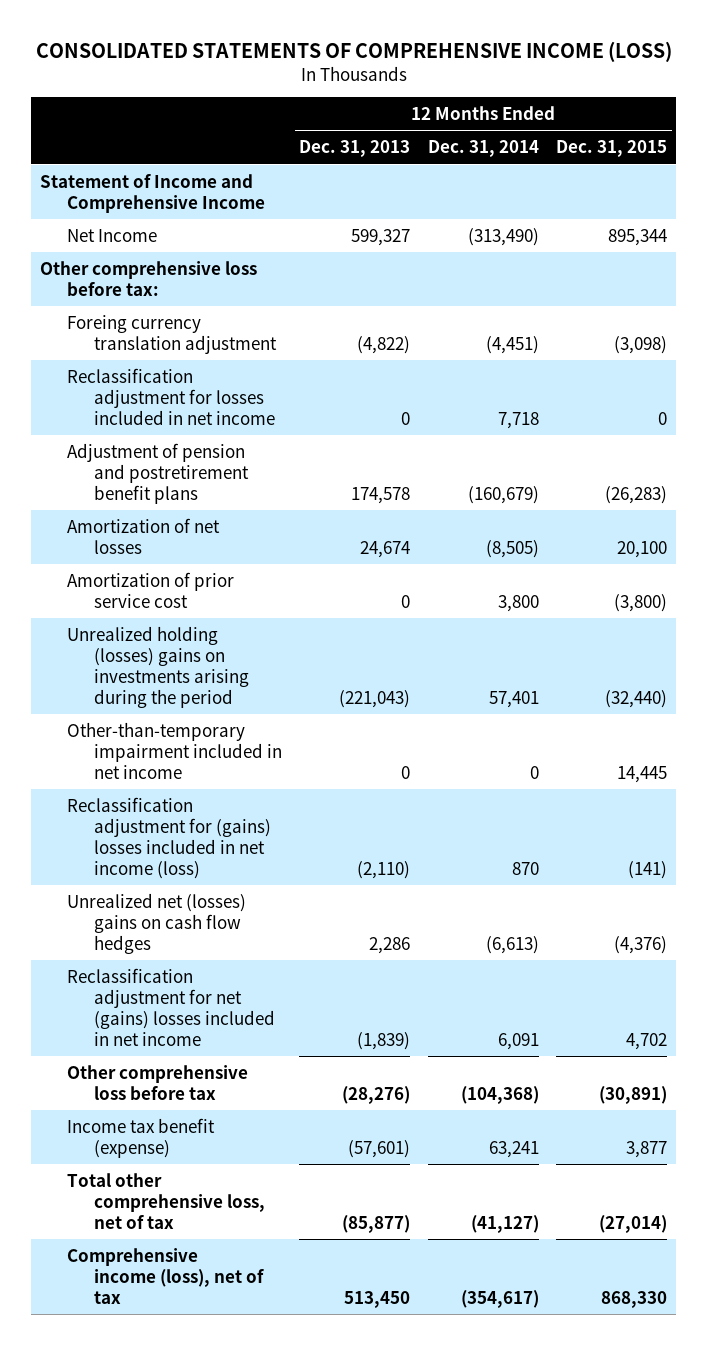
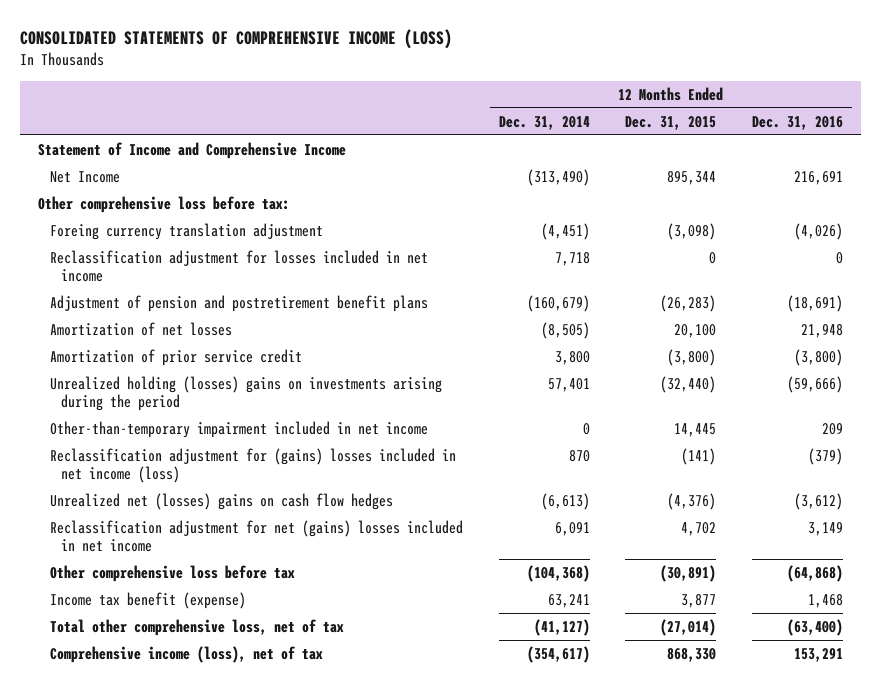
- | 12 Months Ended Dec. 31, 2013 | 12 Months Ended Dec. 31, 2014 | 12 Months Ended Dec. 31, 2015
+ | 12 Months Ended Dec. 31, 2014 | 12 Months Ended Dec. 31, 2015 | 12 Months Ended Dec. 31, 2016
- Amortization of prior service cost | 0 | 3,800 | (3,800)
+ Amortization of prior service credit | 3,800 | (3,800) | (3,800)

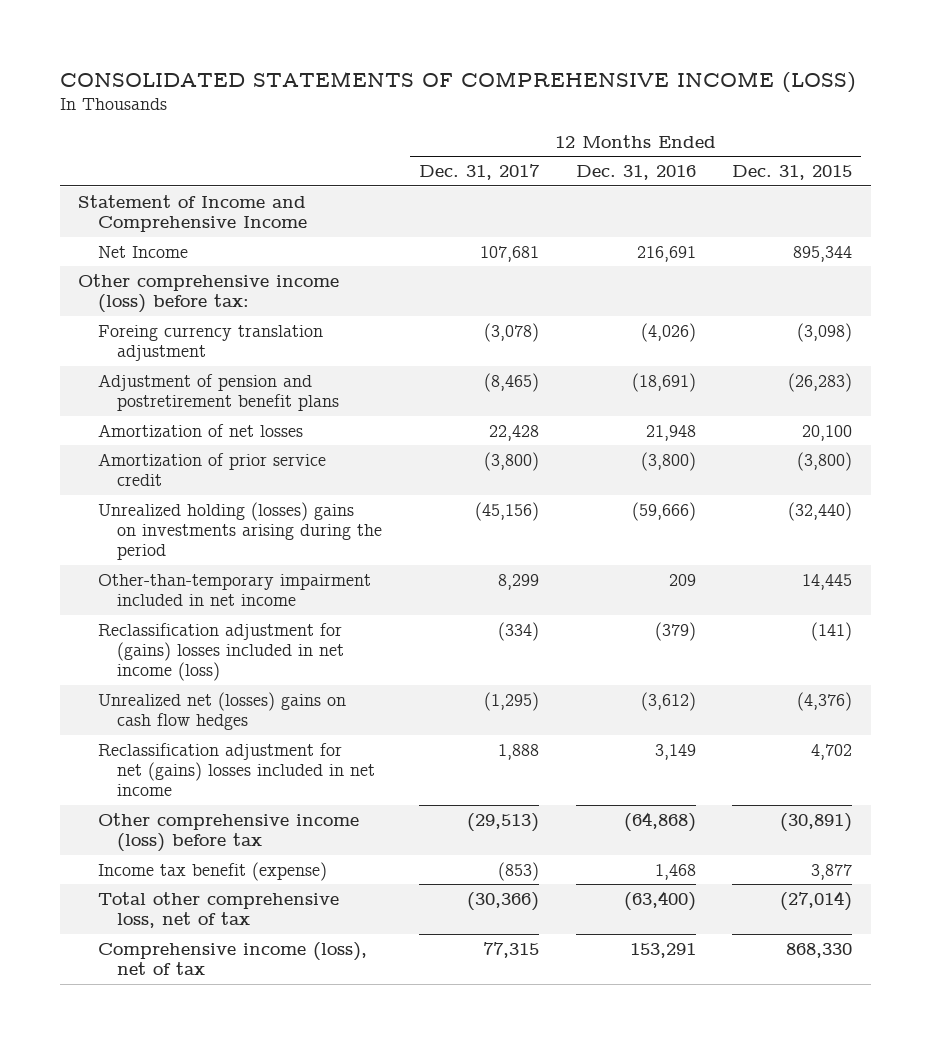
- | 12 Months Ended Dec. 31, 2014 | 12 Months Ended Dec. 31, 2015 | 12 Months Ended Dec. 31, 2016
+ | 12 Months Ended Dec. 31, 2017 | 12 Months Ended Dec. 31, 2016 | 12 Months Ended Dec. 31, 2015
- Other comprehensive loss before tax:
+ Other comprehensive income (loss) before tax:
- Reclassification adjustment for losses included in net income | 7,718 | 0 | 0
- Other comprehensive loss before tax | (104,368) | (30,891) | (64,868)
+ Other comprehensive income (loss) before tax | (29,513) | (64,868) | (30,891)

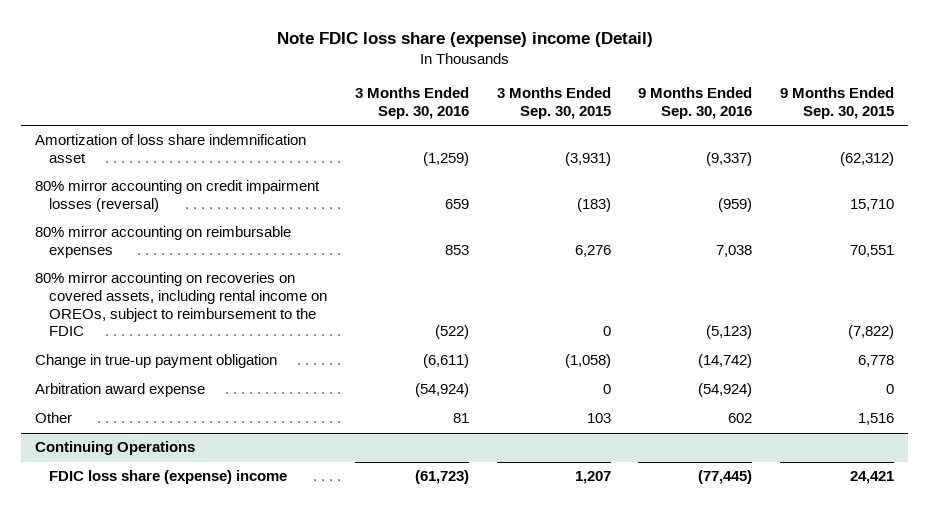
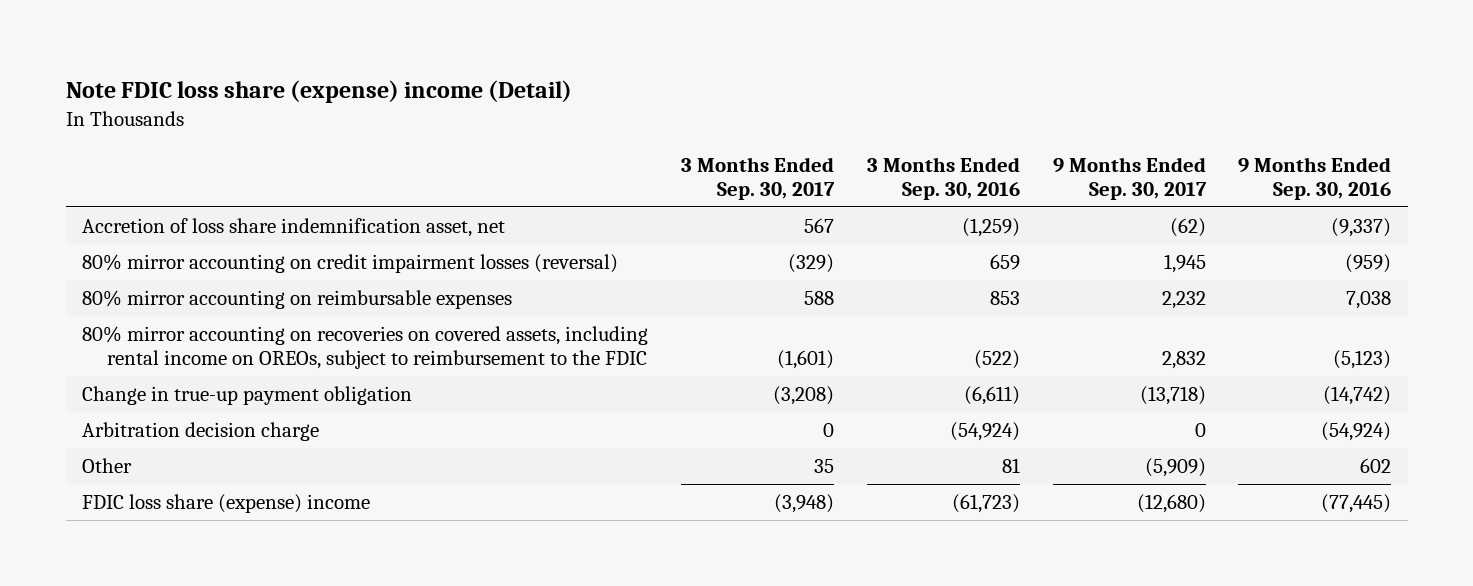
- | 3 Months Ended Sep. 30, 2016 | 3 Months Ended Sep. 30, 2015 | 9 Months Ended Sep. 30, 2016 | 9 Months Ended Sep. 30, 2015
+ | 3 Months Ended Sep. 30, 2017 | 3 Months Ended Sep. 30, 2016 | 9 Months Ended Sep. 30, 2017 | 9 Months Ended Sep. 30, 2016
- Amortization of loss share indemnification asset | (1,259) | (3,931) | (9,337) | (62,312)
+ Accretion of loss share indemnification asset, net | 567 | (1,259) | (62) | (9,337)
- Arbitration award expense | (54,924) | 0 | (54,924) | 0
+ Arbitration decision charge | 0 | (54,924) | 0 | (54,924)
- Continuing Operations

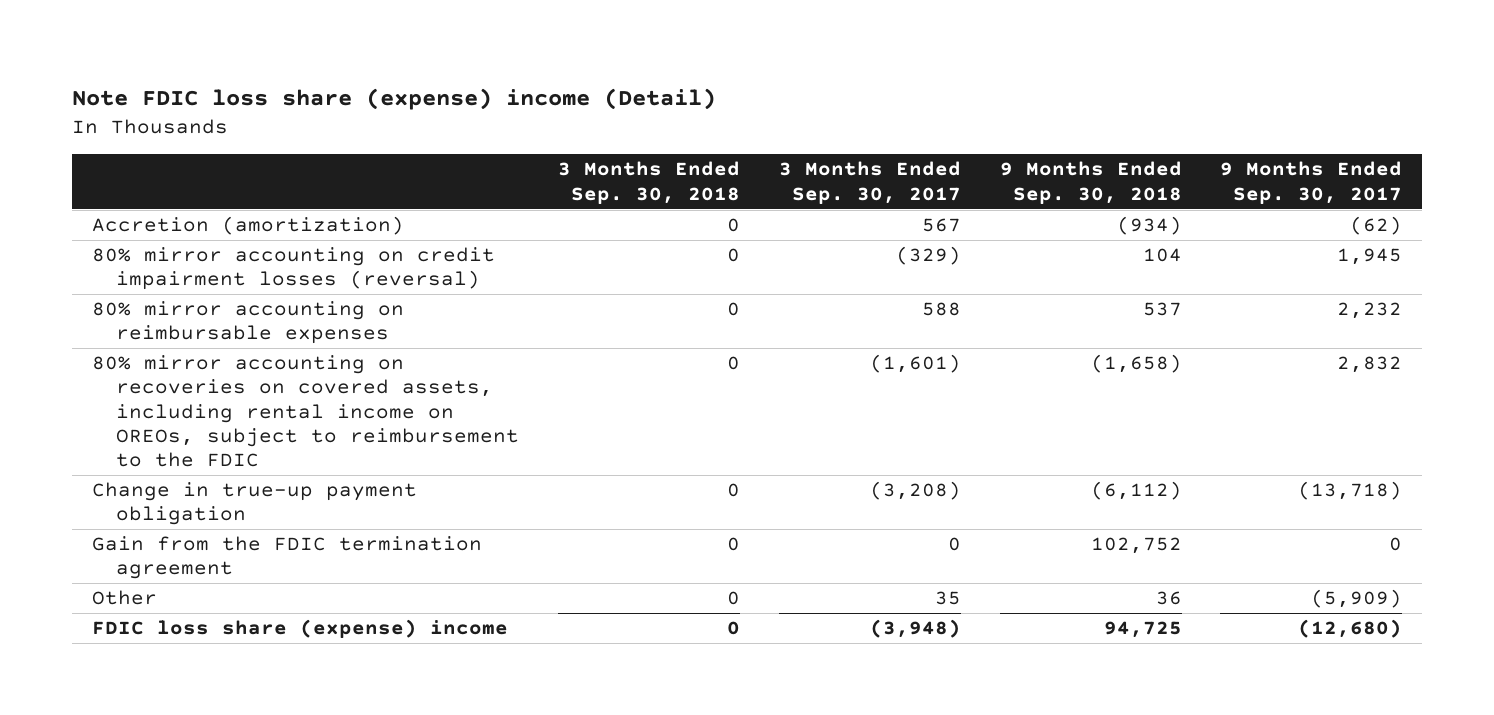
- | 3 Months Ended Sep. 30, 2017 | 3 Months Ended Sep. 30, 2016 | 9 Months Ended Sep. 30, 2017 | 9 Months Ended Sep. 30, 2016
+ | 3 Months Ended Sep. 30, 2018 | 3 Months Ended Sep. 30, 2017 | 9 Months Ended Sep. 30, 2018 | 9 Months Ended Sep. 30, 2017
- Accretion of loss share indemnification asset, net | 567 | (1,259) | (62) | (9,337)
+ Accretion (amortization) | 0 | 567 | (934) | (62)
- Arbitration decision charge | 0 | (54,924) | 0 | (54,924)
+ Gain from the FDIC termination agreement | 0 | 0 | 102,752 | 0

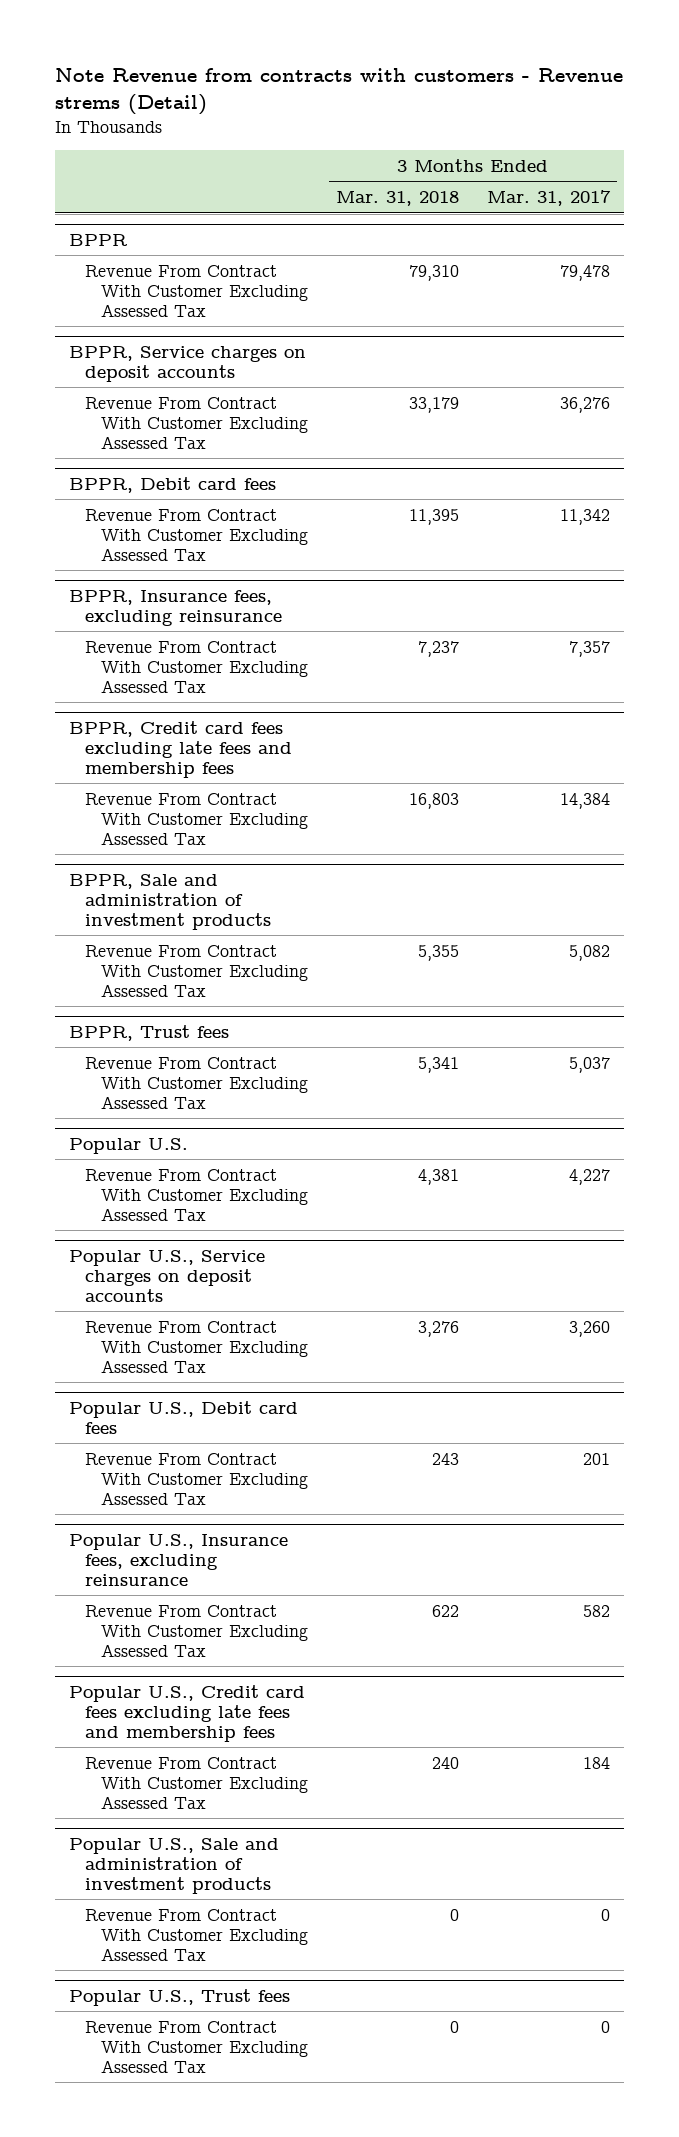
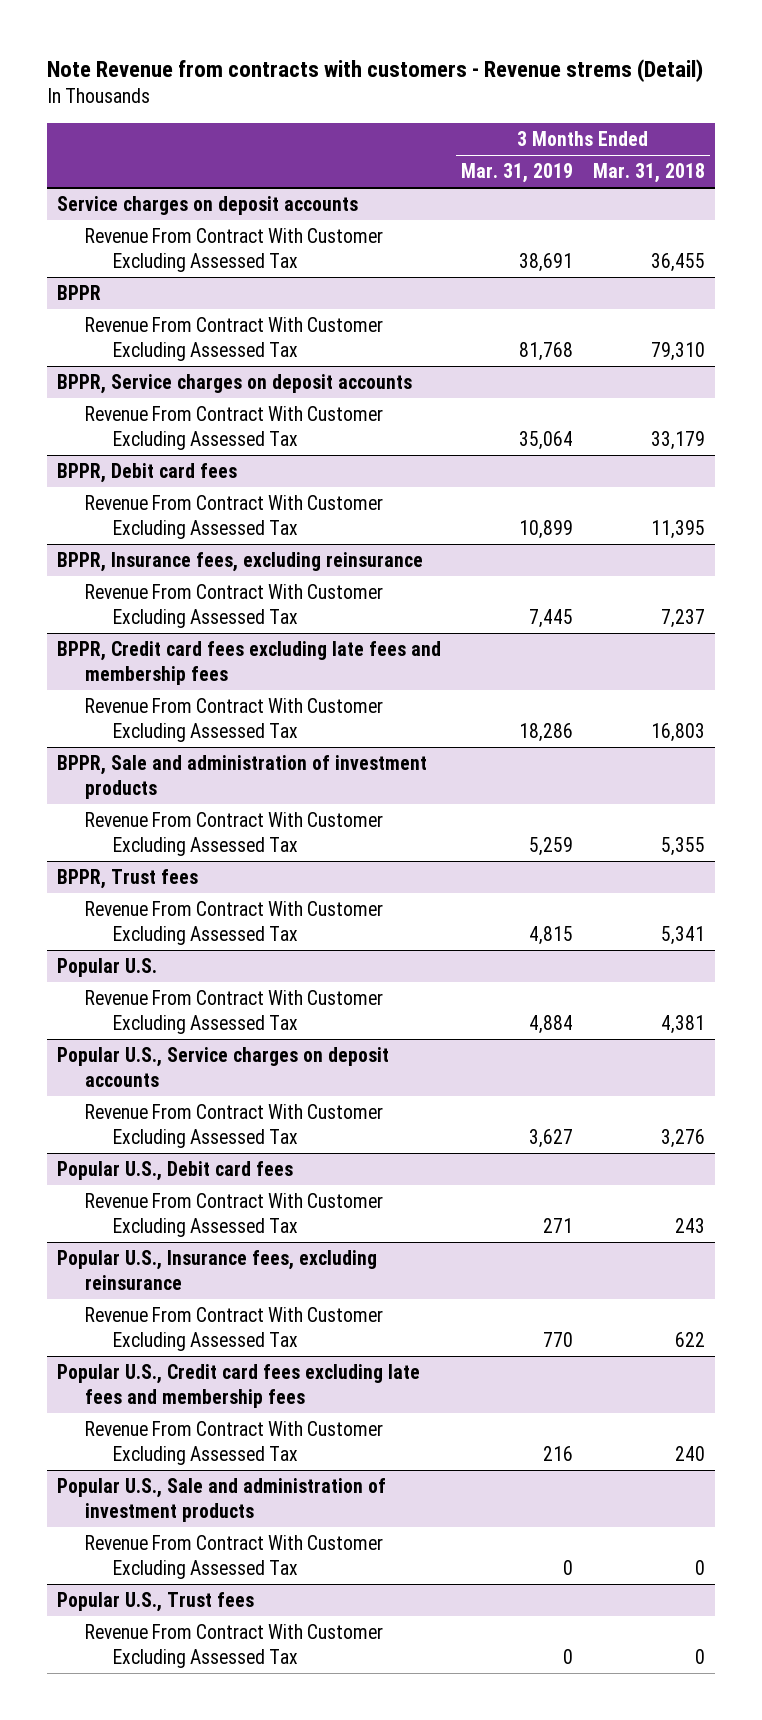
- | 3 Months Ended Mar. 31, 2018 | 3 Months Ended Mar. 31, 2017
+ | 3 Months Ended Mar. 31, 2019 | 3 Months Ended Mar. 31, 2018
+ Service charges on deposit accounts
+ Revenue From Contract With Customer Excluding Assessed Tax | 38,691 | 36,455

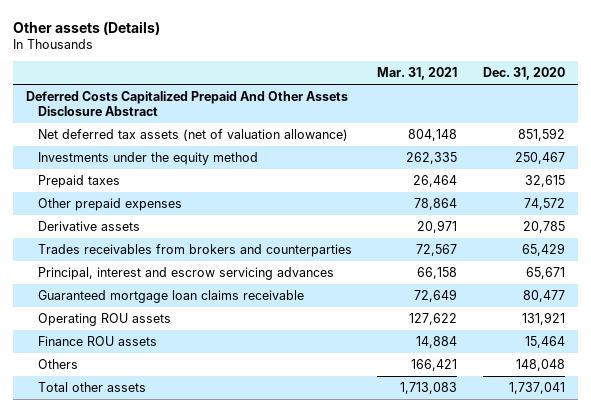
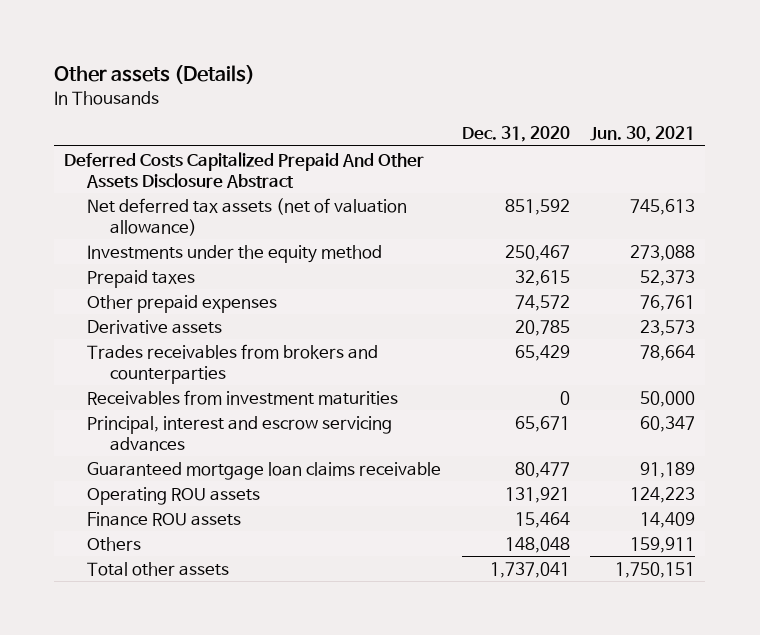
- | Mar. 31, 2021 | Dec. 31, 2020
+ | Dec. 31, 2020 | Jun. 30, 2021
+ Receivables from investment maturities | 0 | 50,000

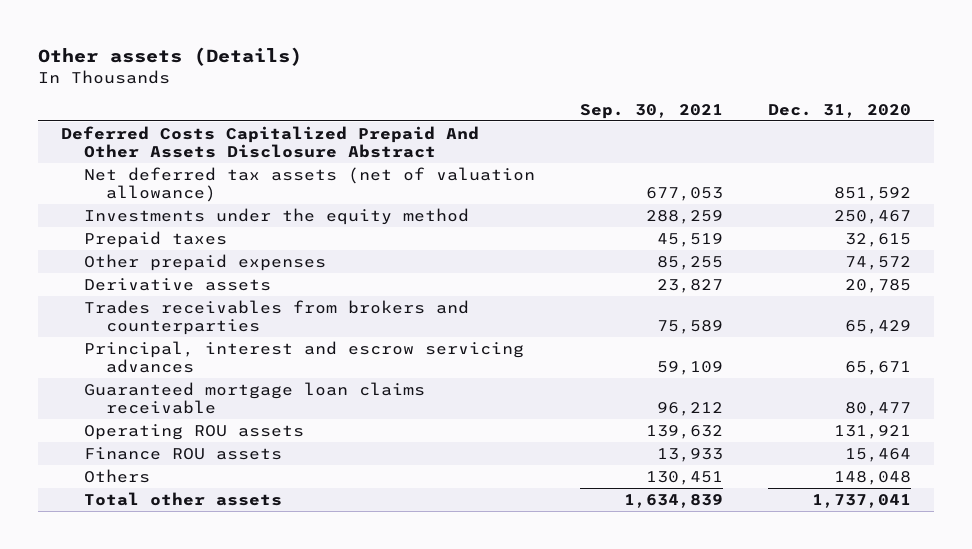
- | Dec. 31, 2020 | Jun. 30, 2021
+ | Sep. 30, 2021 | Dec. 31, 2020
- Receivables from investment maturities | 0 | 50,000

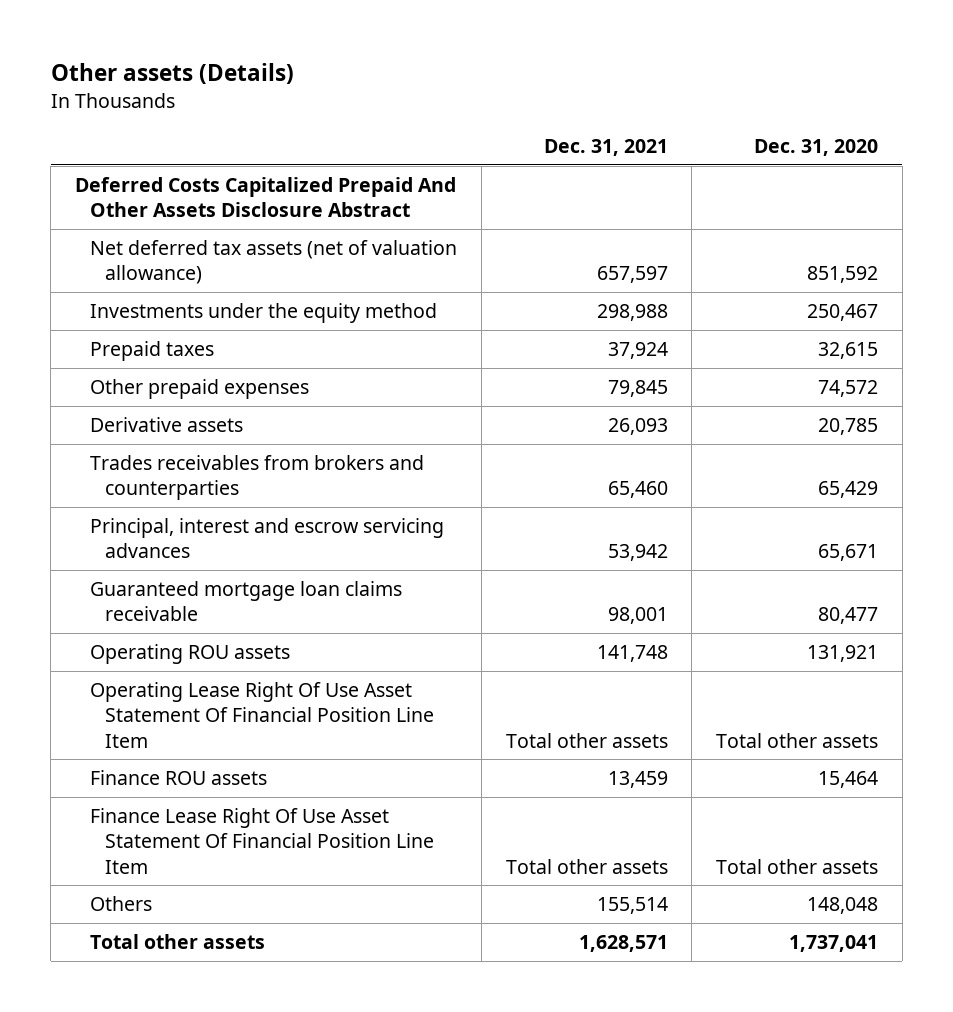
- | Sep. 30, 2021 | Dec. 31, 2020
+ | Dec. 31, 2021 | Dec. 31, 2020
+ Operating Lease Right Of Use Asset Statement Of Financial Position Line Item | Total other assets | Total other assets
+ Finance Lease Right Of Use Asset Statement Of Financial Position Line Item | Total other assets | Total other assets

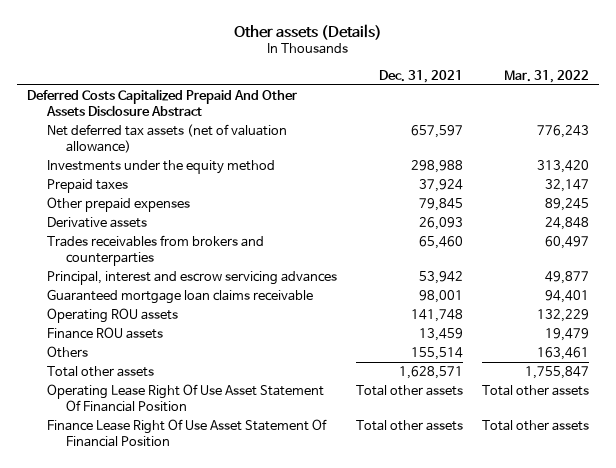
- | Dec. 31, 2021 | Dec. 31, 2020
+ | Dec. 31, 2021 | Mar. 31, 2022
- Operating Lease Right Of Use Asset Statement Of Financial Position Line Item | Total other assets | Total other assets
- Finance Lease Right Of Use Asset Statement Of Financial Position Line Item | Total other assets | Total other assets
+ Operating Lease Right Of Use Asset Statement Of Financial Position | Total other assets | Total other assets
+ Finance Lease Right Of Use Asset Statement Of Financial Position | Total other assets | Total other assets

